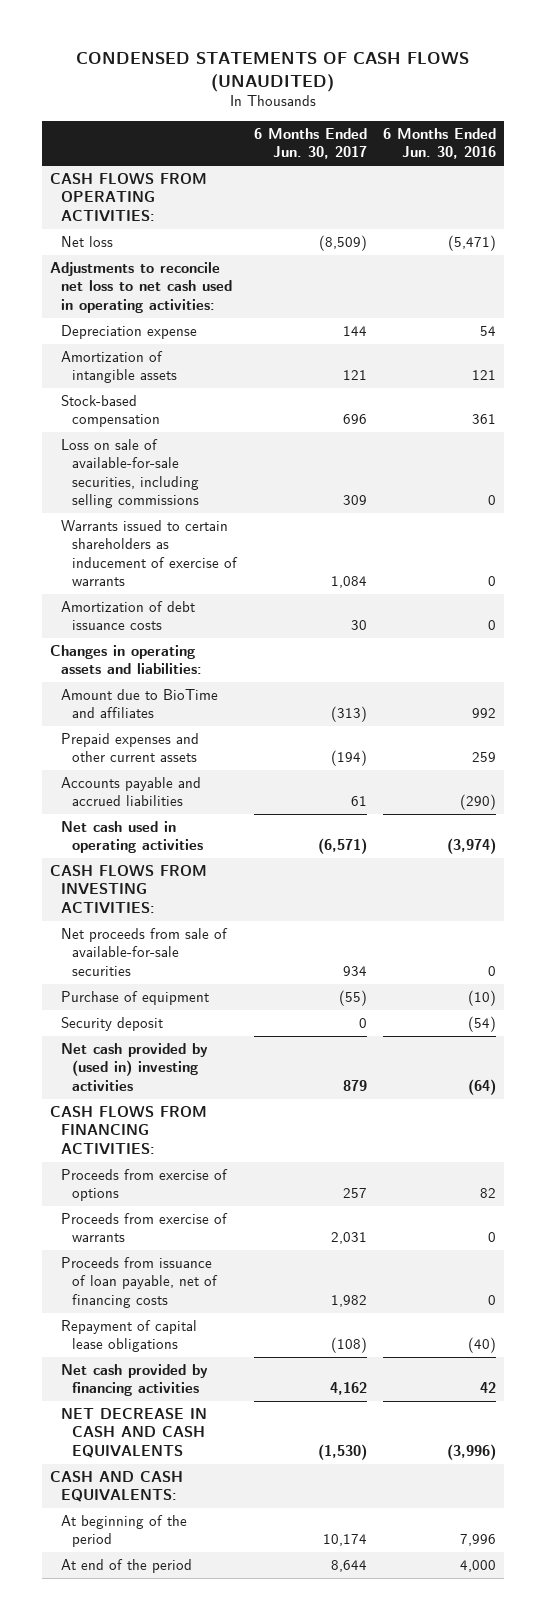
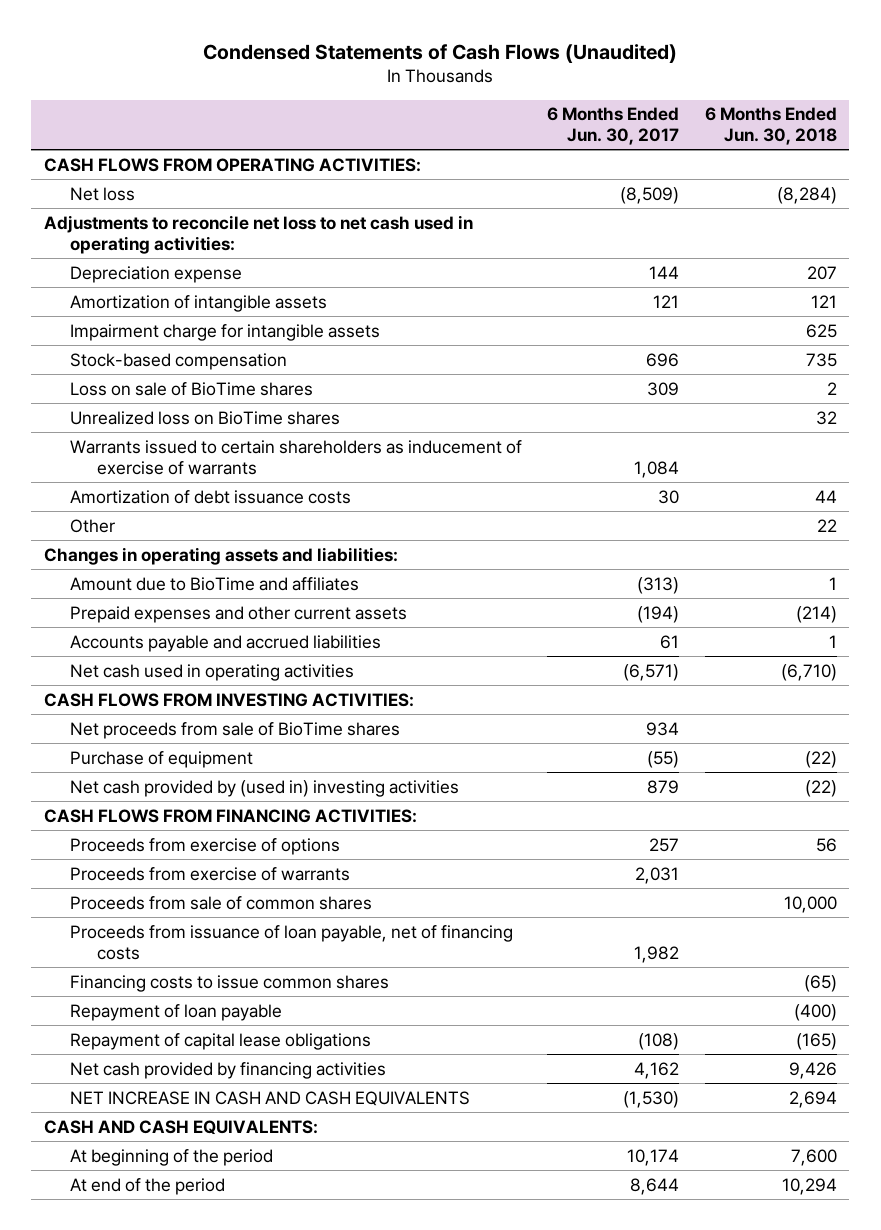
- CONDENSED STATEMENTS OF CASH FLOWS (UNAUDITED)
+ Condensed Statements of Cash Flows (Unaudited)
- | 6 Months Ended Jun. 30, 2017 | 6 Months Ended Jun. 30, 2016
+ | 6 Months Ended Jun. 30, 2017 | 6 Months Ended Jun. 30, 2018
+ Impairment charge for intangible assets | | 625
- Loss on sale of available-for-sale securities, including selling commissions | 309 | 0
+ Loss on sale of BioTime shares | 309 | 2
+ Unrealized loss on BioTime shares | | 32
+ Other | | 22
- Net proceeds from sale of available-for-sale securities | 934 | 0
+ Net proceeds from sale of BioTime shares | 934 |
- Security deposit | 0 | (54)
+ Proceeds from sale of common shares | | 10,000
+ Financing costs to issue common shares | | (65)
+ Repayment of loan payable | | (400)
- NET DECREASE IN CASH AND CASH EQUIVALENTS | (1,530) | (3,996)
+ NET INCREASE IN CASH AND CASH EQUIVALENTS | (1,530) | 2,694

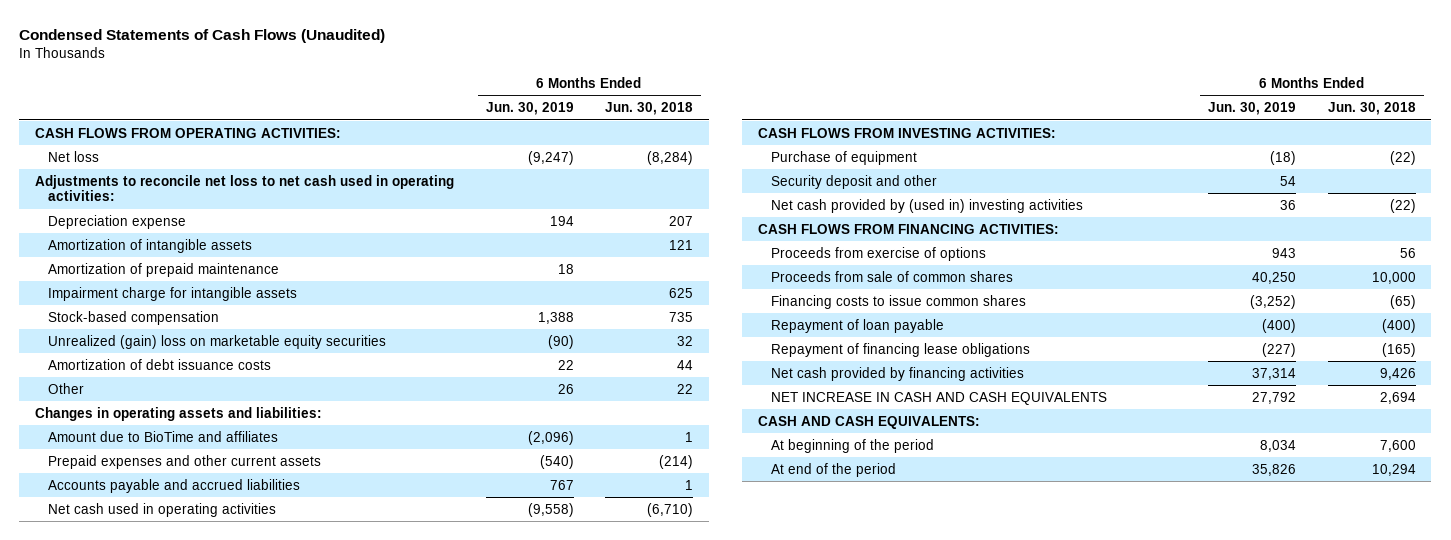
- | 6 Months Ended Jun. 30, 2017 | 6 Months Ended Jun. 30, 2018
+ | 6 Months Ended Jun. 30, 2019 | 6 Months Ended Jun. 30, 2018
+ Amortization of prepaid maintenance | 18 |
- Loss on sale of BioTime shares | 309 | 2
- Unrealized loss on BioTime shares | | 32
- Warrants issued to certain shareholders as inducement of exercise of warrants | 1,084 |
+ Unrealized (gain) loss on marketable equity securities | (90) | 32
- Net proceeds from sale of BioTime shares | 934 |
+ Security deposit and other | 54 |
- Proceeds from exercise of warrants | 2,031 |
- Proceeds from issuance of loan payable, net of financing costs | 1,982 |
- Repayment of capital lease obligations | (108) | (165)
+ Repayment of financing lease obligations | (227) | (165)

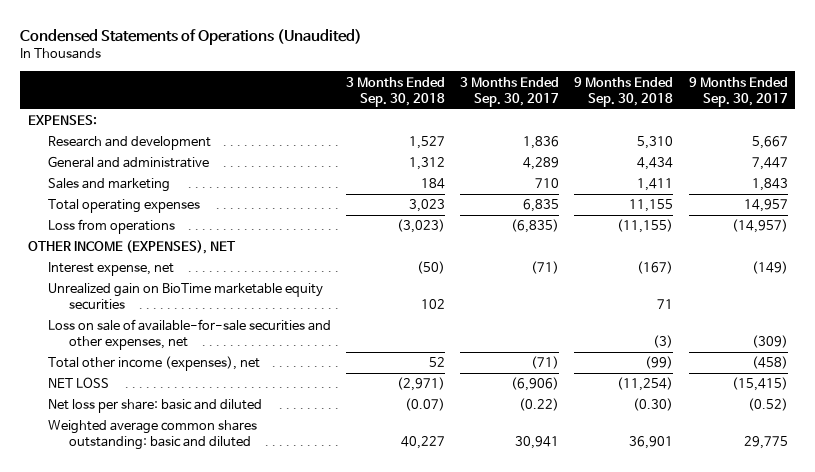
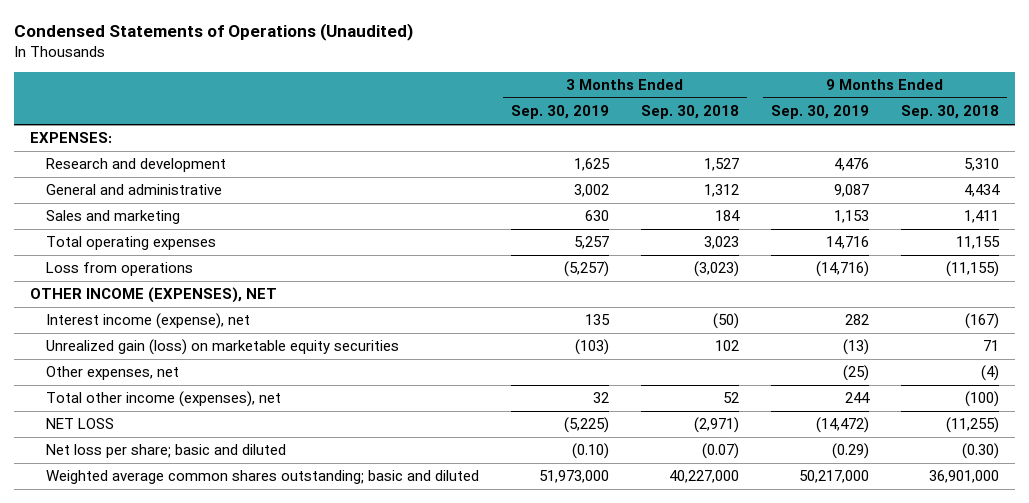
- | 3 Months Ended Sep. 30, 2018 | 3 Months Ended Sep. 30, 2017 | 9 Months Ended Sep. 30, 2018 | 9 Months Ended Sep. 30, 2017
+ | 3 Months Ended Sep. 30, 2019 | 3 Months Ended Sep. 30, 2018 | 9 Months Ended Sep. 30, 2019 | 9 Months Ended Sep. 30, 2018
- Interest expense, net | (50) | (71) | (167) | (149)
- Unrealized gain on BioTime marketable equity securities | 102 | | 71 |
- Loss on sale of available-for-sale securities and other expenses, net | | | (3) | (309)
- Total other income (expenses), net | 52 | (71) | (99) | (458)
- NET LOSS | (2,971) | (6,906) | (11,254) | (15,415)
- Net loss per share: basic and diluted | (0.07) | (0.22) | (0.30) | (0.52)
- Weighted average common shares outstanding: basic and diluted | 40,227 | 30,941 | 36,901 | 29,775
+ Interest income (expense), net | 135 | (50) | 282 | (167)
+ Unrealized gain (loss) on marketable equity securities | (103) | 102 | (13) | 71
+ Other expenses, net | | | (25) | (4)
+ Total other income (expenses), net | 32 | 52 | 244 | (100)
+ NET LOSS | (5,225) | (2,971) | (14,472) | (11,255)
+ Net loss per share; basic and diluted | (0.10) | (0.07) | (0.29) | (0.30)
+ Weighted average common shares outstanding; basic and diluted | 51,973,000 | 40,227,000 | 50,217,000 | 36,901,000

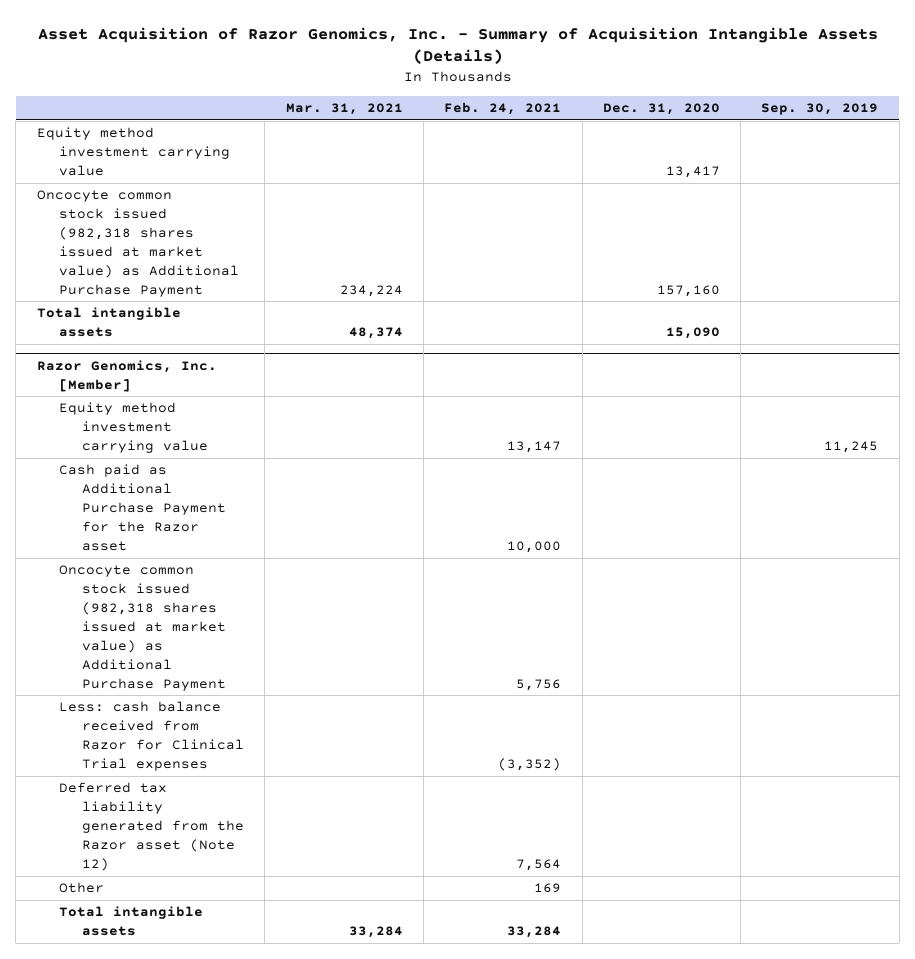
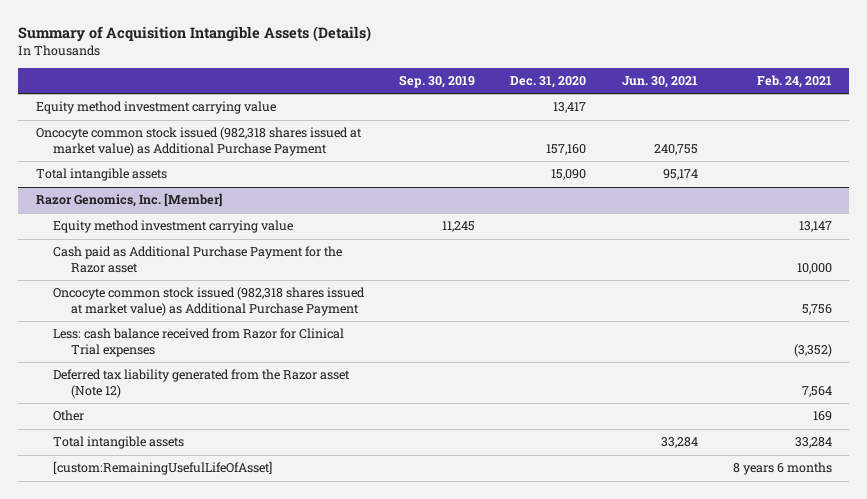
- Asset Acquisition of Razor Genomics, Inc. - Summary of Acquisition Intangible Assets (Details)
+ Summary of Acquisition Intangible Assets (Details)
- | Mar. 31, 2021 | Feb. 24, 2021 | Dec. 31, 2020 | Sep. 30, 2019
+ | Sep. 30, 2019 | Dec. 31, 2020 | Jun. 30, 2021 | Feb. 24, 2021
@ Razor Genomics, Inc. [Member]
+ [custom:RemainingUsefulLifeOfAsset] | | | | 8 years 6 months

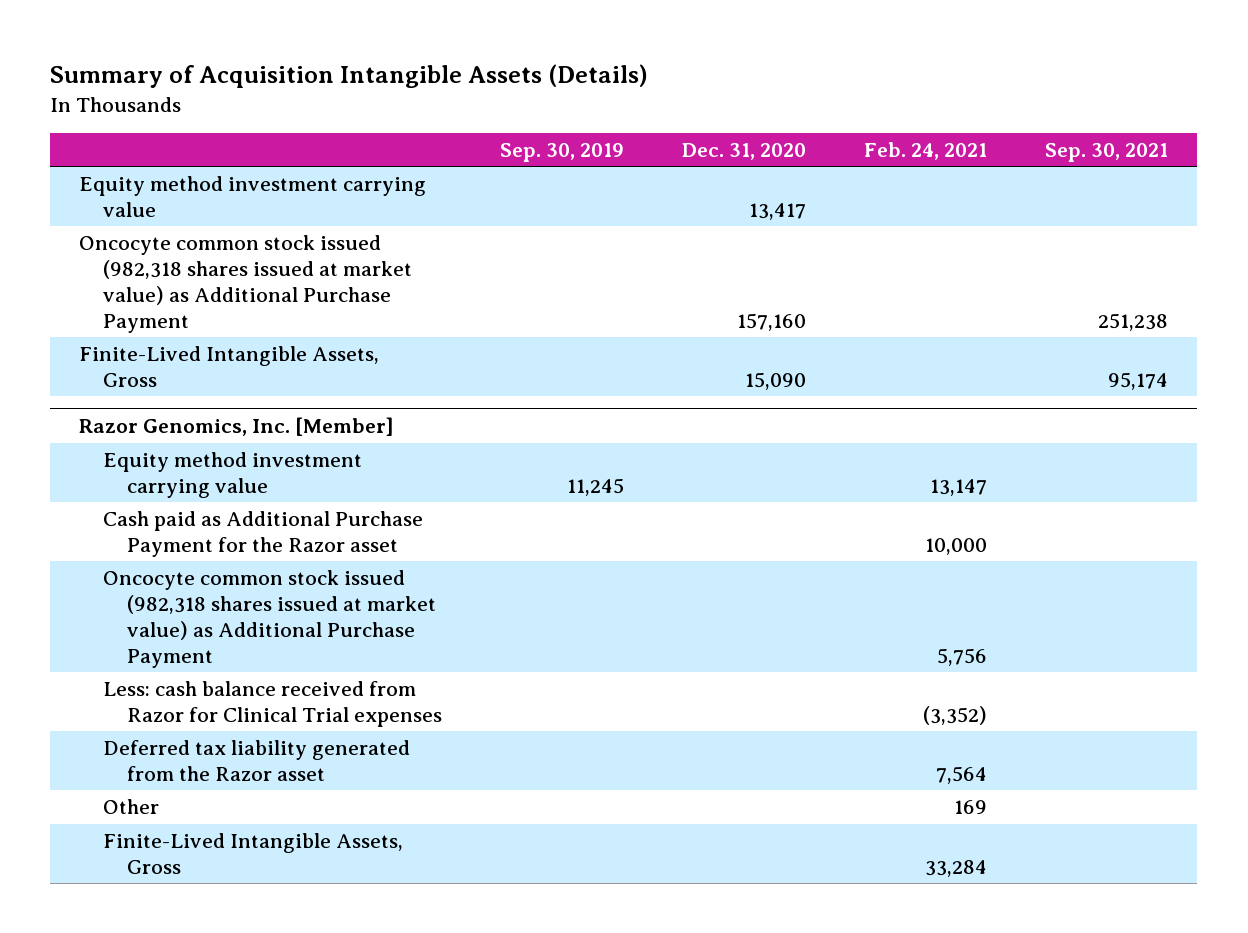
- | Sep. 30, 2019 | Dec. 31, 2020 | Jun. 30, 2021 | Feb. 24, 2021
+ | Sep. 30, 2019 | Dec. 31, 2020 | Feb. 24, 2021 | Sep. 30, 2021
- Total intangible assets | | 15,090 | 95,174 |
+ Finite-Lived Intangible Assets, Gross | | 15,090 | | 95,174
@ Razor Genomics, Inc. [Member]
- Deferred tax liability generated from the Razor asset (Note 12) | | | | 7,564
+ Deferred tax liability generated from the Razor asset | | | 7,564 |
- Total intangible assets | | | 33,284 | 33,284
- [custom:RemainingUsefulLifeOfAsset] | | | | 8 years 6 months
+ Finite-Lived Intangible Assets, Gross | | | 33,284 |

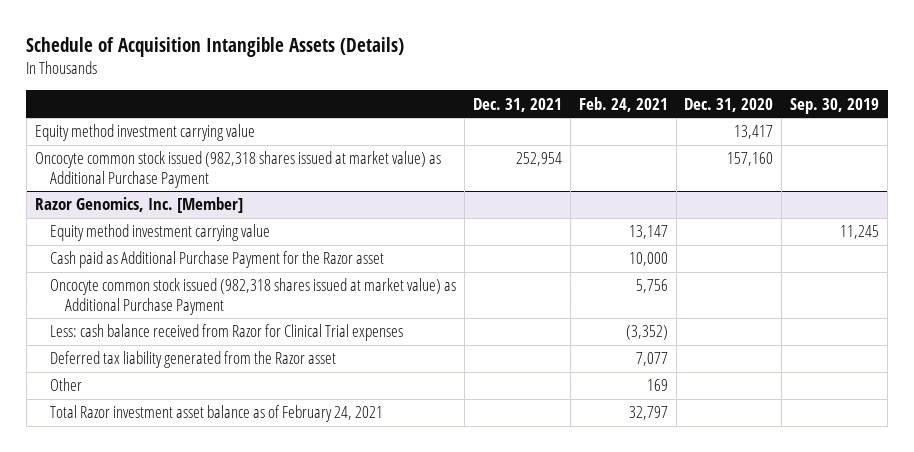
- Summary of Acquisition Intangible Assets (Details)
+ Schedule of Acquisition Intangible Assets (Details)
- | Sep. 30, 2019 | Dec. 31, 2020 | Feb. 24, 2021 | Sep. 30, 2021
+ | Dec. 31, 2021 | Feb. 24, 2021 | Dec. 31, 2020 | Sep. 30, 2019
- Finite-Lived Intangible Assets, Gross | | 15,090 | | 95,174
@ Razor Genomics, Inc. [Member]
- Deferred tax liability generated from the Razor asset | | | 7,564 |
+ Deferred tax liability generated from the Razor asset | | 7,077 | |
- Finite-Lived Intangible Assets, Gross | | | 33,284 |
+ Total Razor investment asset balance as of February 24, 2021 | | 32,797 | |

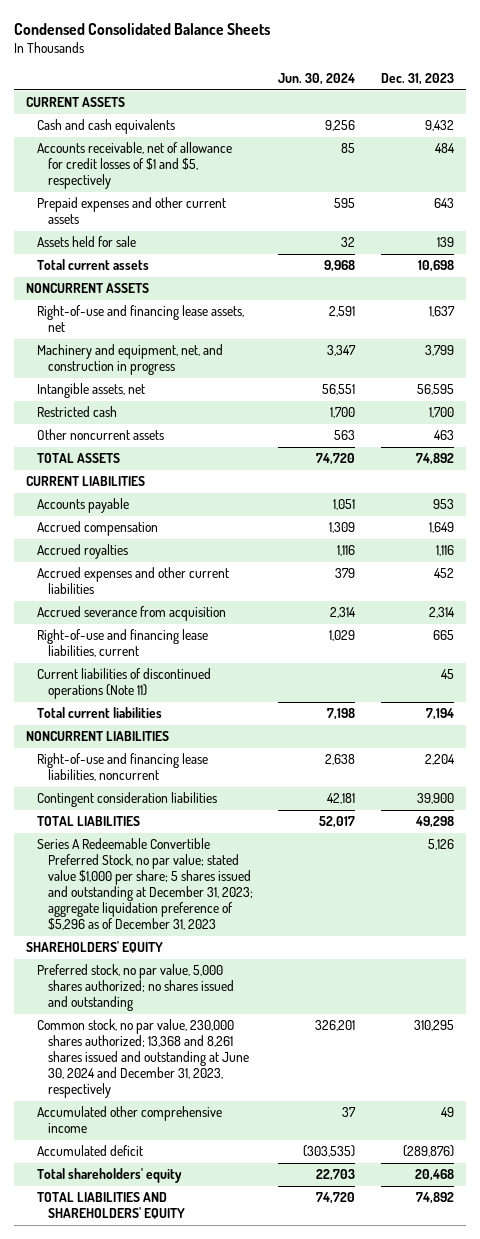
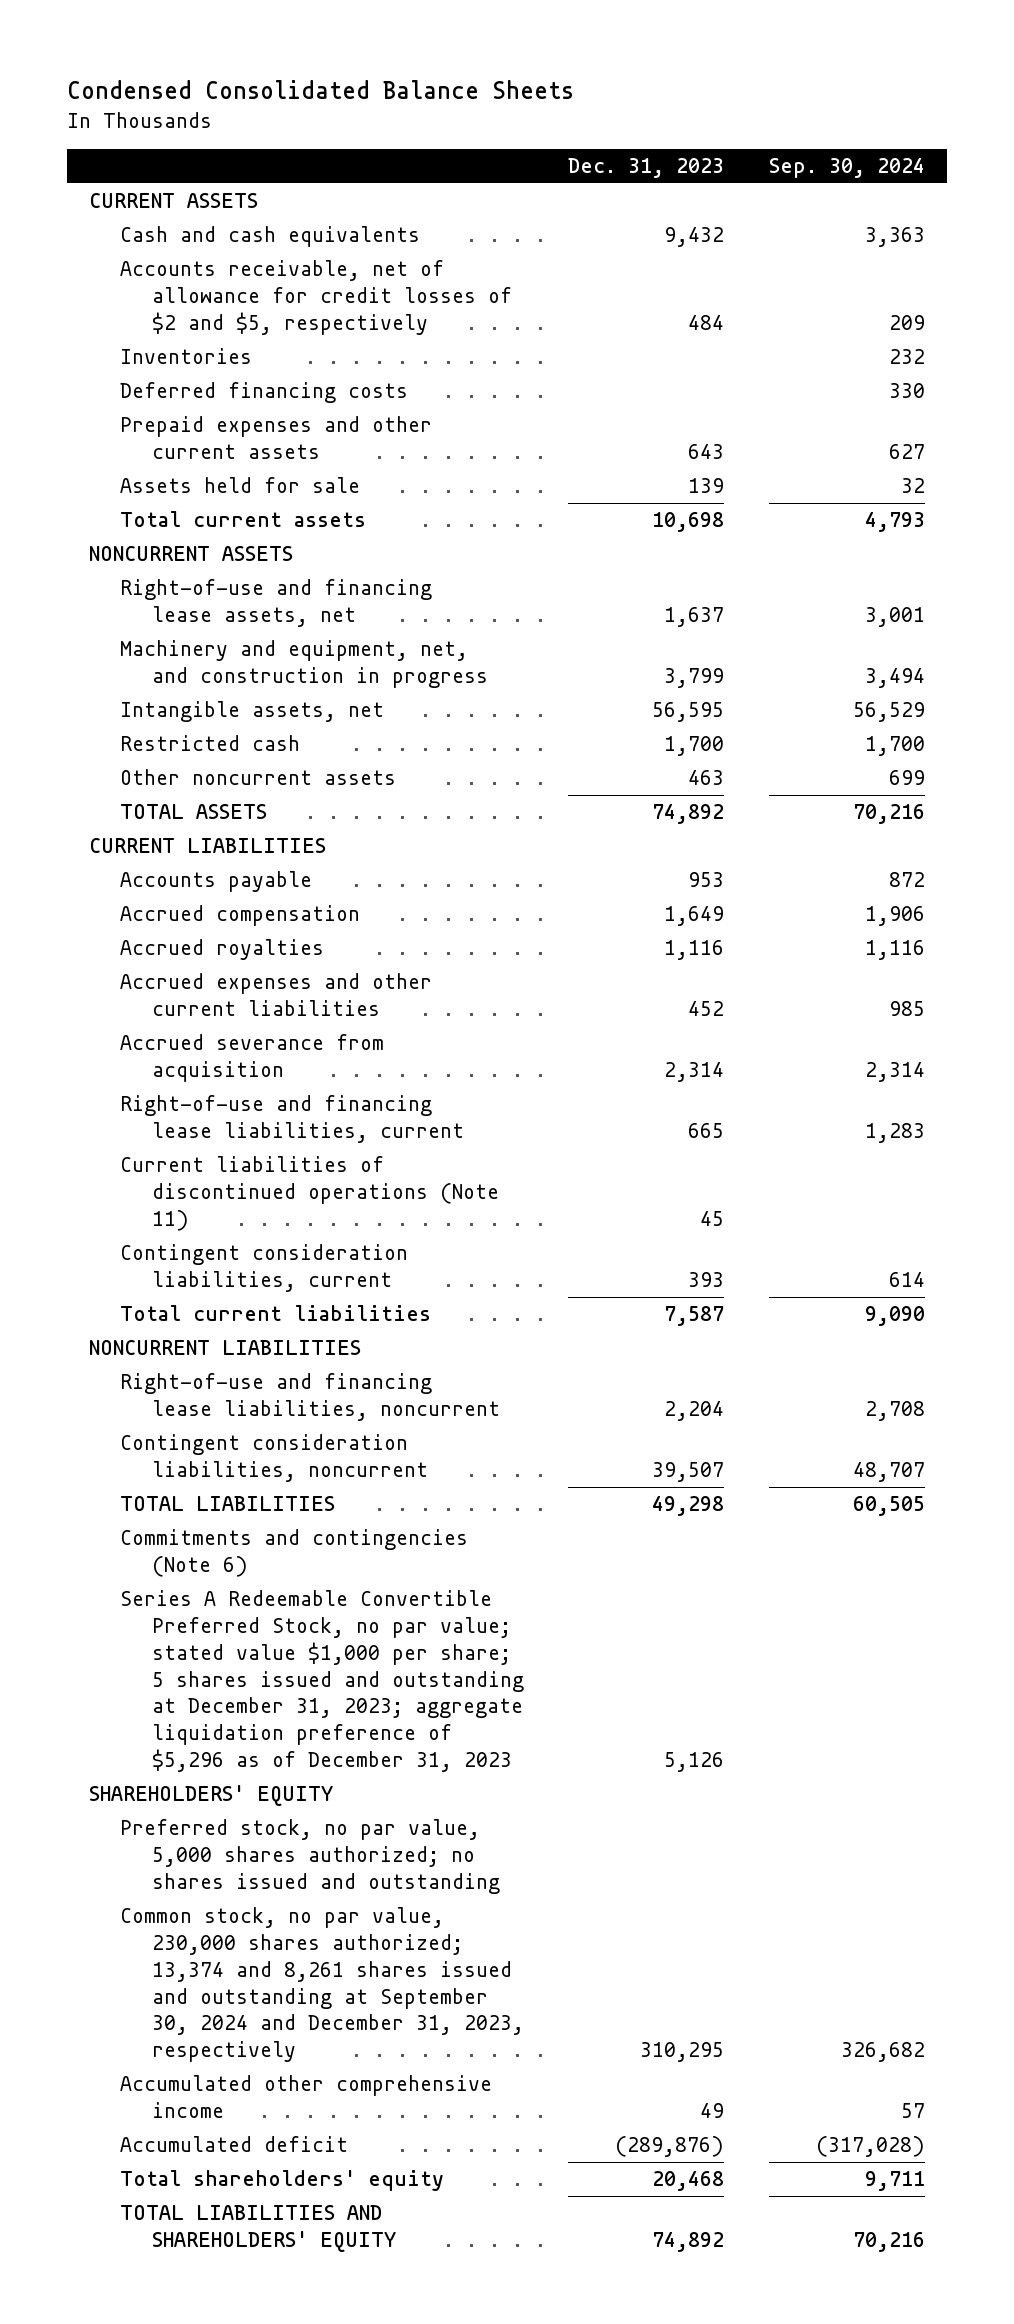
- | Jun. 30, 2024 | Dec. 31, 2023
+ | Dec. 31, 2023 | Sep. 30, 2024
- Accounts receivable, net of allowance for credit losses of $1 and $5, respectively | 85 | 484
+ Accounts receivable, net of allowance for credit losses of $2 and $5, respectively | 484 | 209
+ Inventories | | 232
+ Deferred financing costs | | 330
- Total current liabilities | 7,198 | 7,194
+ Contingent consideration liabilities, current | 393 | 614
+ Total current liabilities | 7,587 | 9,090
- Contingent consideration liabilities | 42,181 | 39,900
+ Contingent consideration liabilities, noncurrent | 39,507 | 48,707
+ Commitments and contingencies (Note 6)
- Common stock, no par value, 230,000 shares authorized; 13,368 and 8,261 shares issued and outstanding at June 30, 2024 and December 31, 2023, respectively | 326,201 | 310,295
+ Common stock, no par value, 230,000 shares authorized; 13,374 and 8,261 shares issued and outstanding at September 30, 2024 and December 31, 2023, respectively | 310,295 | 326,682

